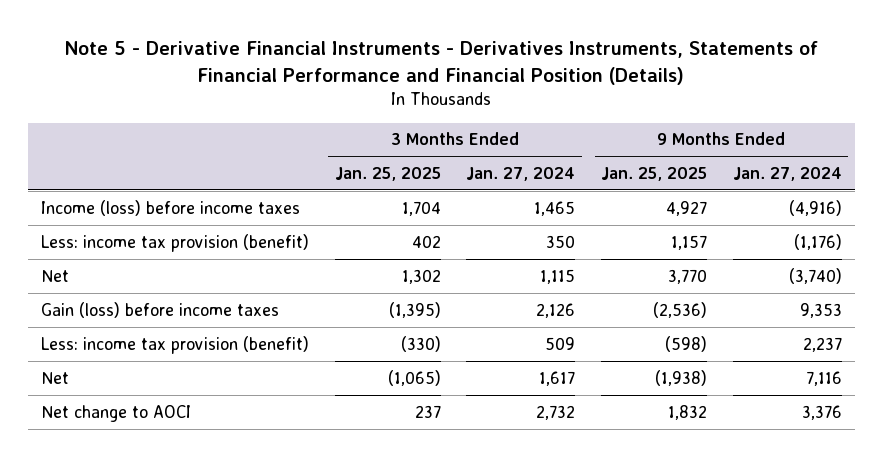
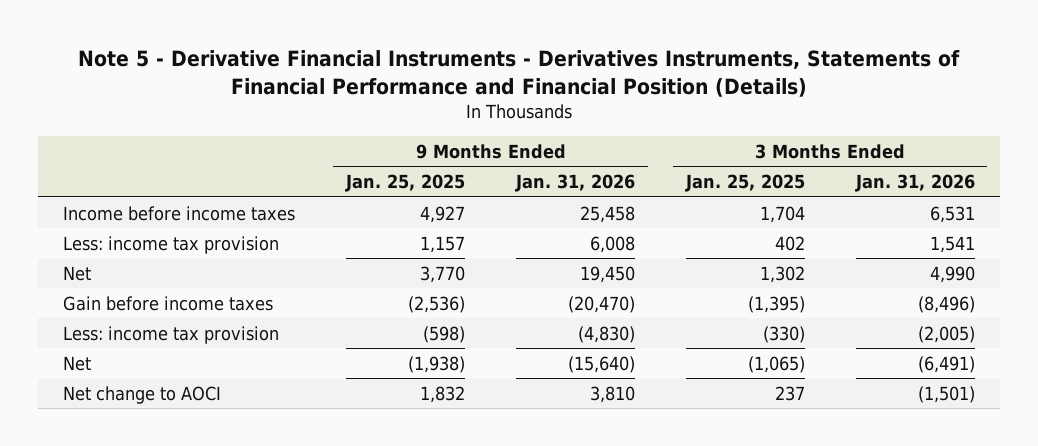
- | 3 Months Ended Jan. 25, 2025 | 3 Months Ended Jan. 27, 2024 | 9 Months Ended Jan. 25, 2025 | 9 Months Ended Jan. 27, 2024
+ | 9 Months Ended Jan. 25, 2025 | 9 Months Ended Jan. 31, 2026 | 3 Months Ended Jan. 25, 2025 | 3 Months Ended Jan. 31, 2026
- Income (loss) before income taxes | 1,704 | 1,465 | 4,927 | (4,916)
- Less: income tax provision (benefit) | 402 | 350 | 1,157 | (1,176)
+ Income before income taxes | 4,927 | 25,458 | 1,704 | 6,531
+ Less: income tax provision | 1,157 | 6,008 | 402 | 1,541
- Gain (loss) before income taxes | (1,395) | 2,126 | (2,536) | 9,353
- Less: income tax provision (benefit) | (330) | 509 | (598) | 2,237
+ Gain before income taxes | (2,536) | (20,470) | (1,395) | (8,496)
+ Less: income tax provision | (598) | (4,830) | (330) | (2,005)

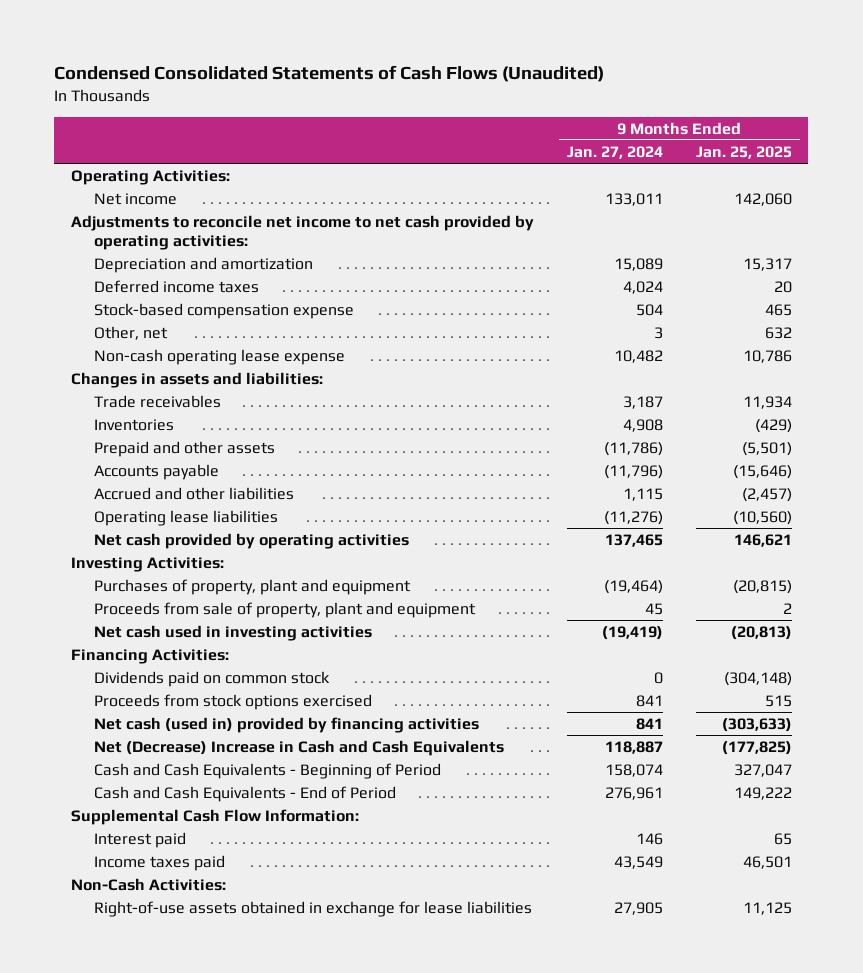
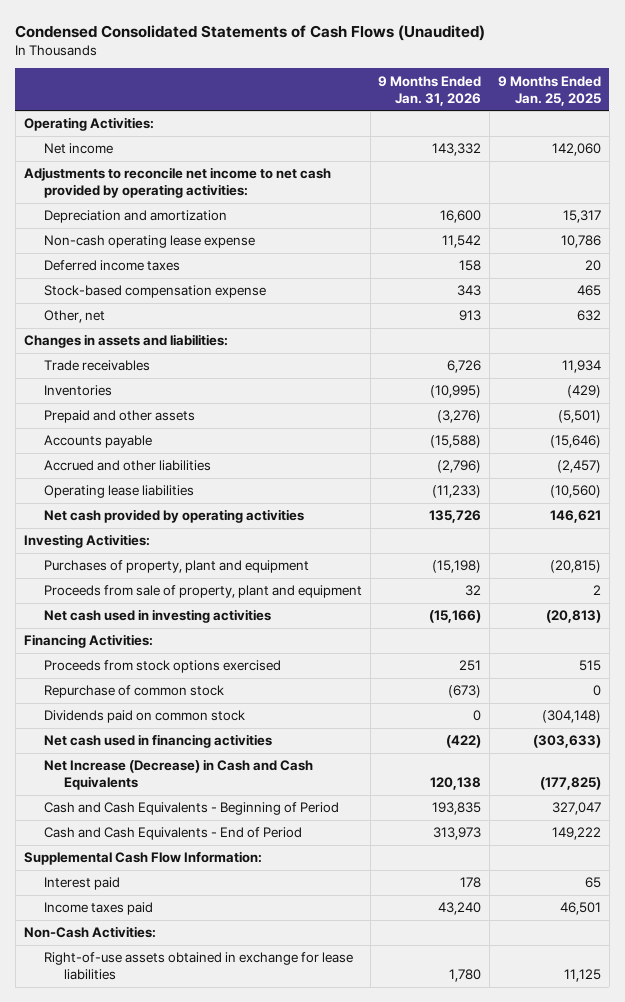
- | 9 Months Ended Jan. 27, 2024 | 9 Months Ended Jan. 25, 2025
+ | 9 Months Ended Jan. 31, 2026 | 9 Months Ended Jan. 25, 2025
moved up: Non-cash operating lease expense | 11,542 | 10,786
- Net cash (used in) provided by financing activities | 841 | (303,633)
- Net (Decrease) Increase in Cash and Cash Equivalents | 118,887 | (177,825)
+ Repurchase of common stock | (673) | 0
moved down: Dividends paid on common stock | 0 | (304,148)
+ Net cash used in financing activities | (422) | (303,633)
+ Net Increase (Decrease) in Cash and Cash Equivalents | 120,138 | (177,825)

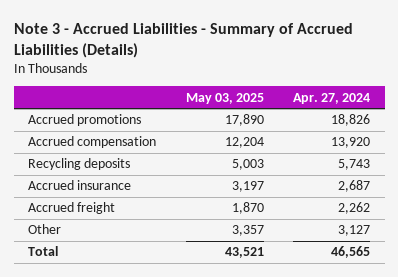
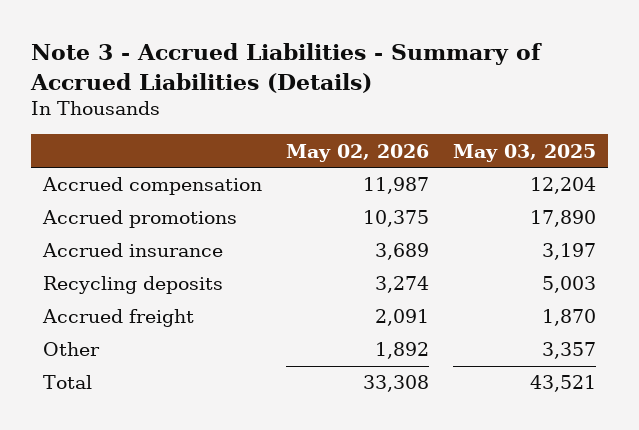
- | May 03, 2025 | Apr. 27, 2024
+ | May 02, 2026 | May 03, 2025
moved down: Accrued promotions | 10,375 | 17,890
moved down: Recycling deposits | 3,274 | 5,003

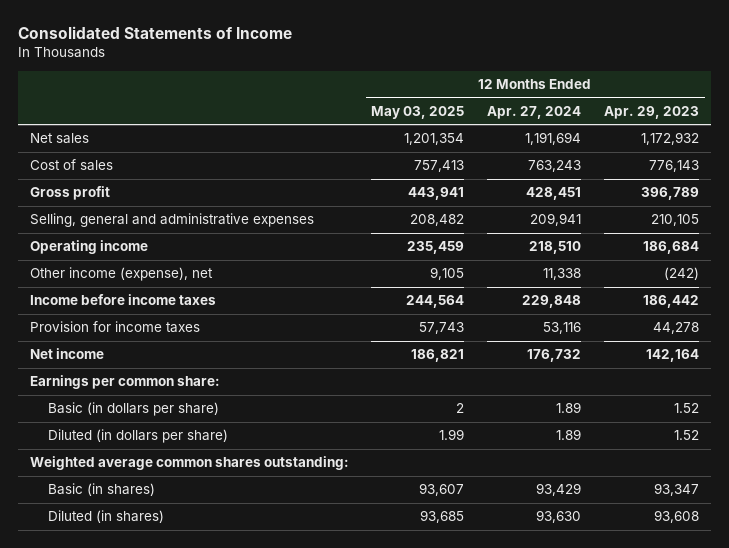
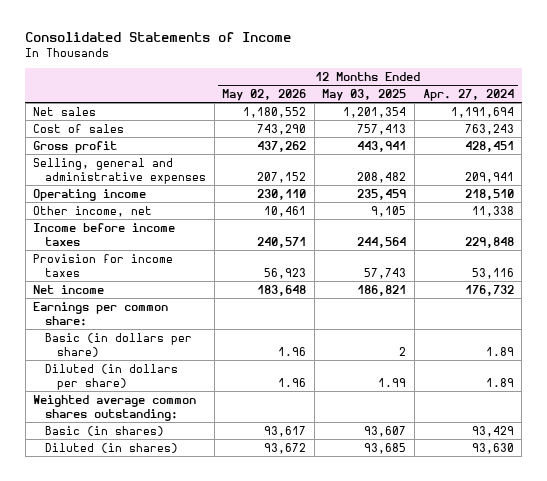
- | 12 Months Ended May 03, 2025 | 12 Months Ended Apr. 27, 2024 | 12 Months Ended Apr. 29, 2023
+ | 12 Months Ended May 02, 2026 | 12 Months Ended May 03, 2025 | 12 Months Ended Apr. 27, 2024
- Other income (expense), net | 9,105 | 11,338 | (242)
+ Other income, net | 10,461 | 9,105 | 11,338

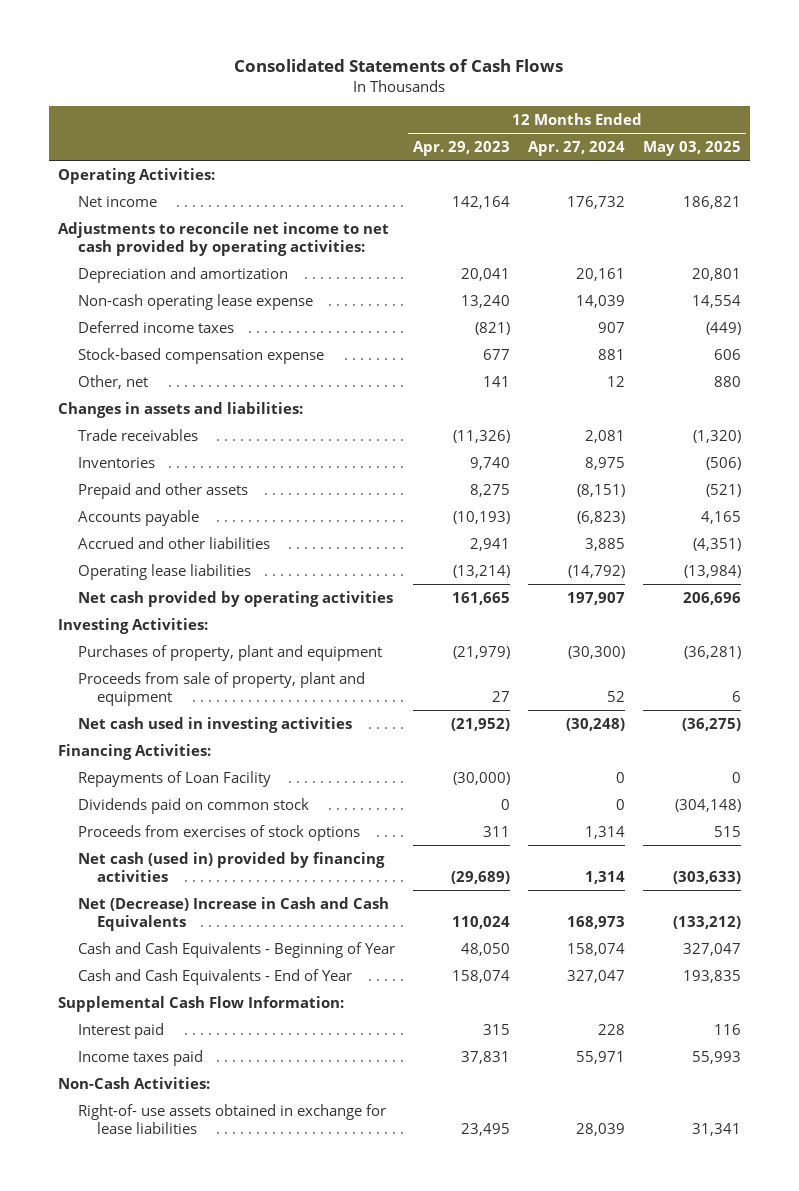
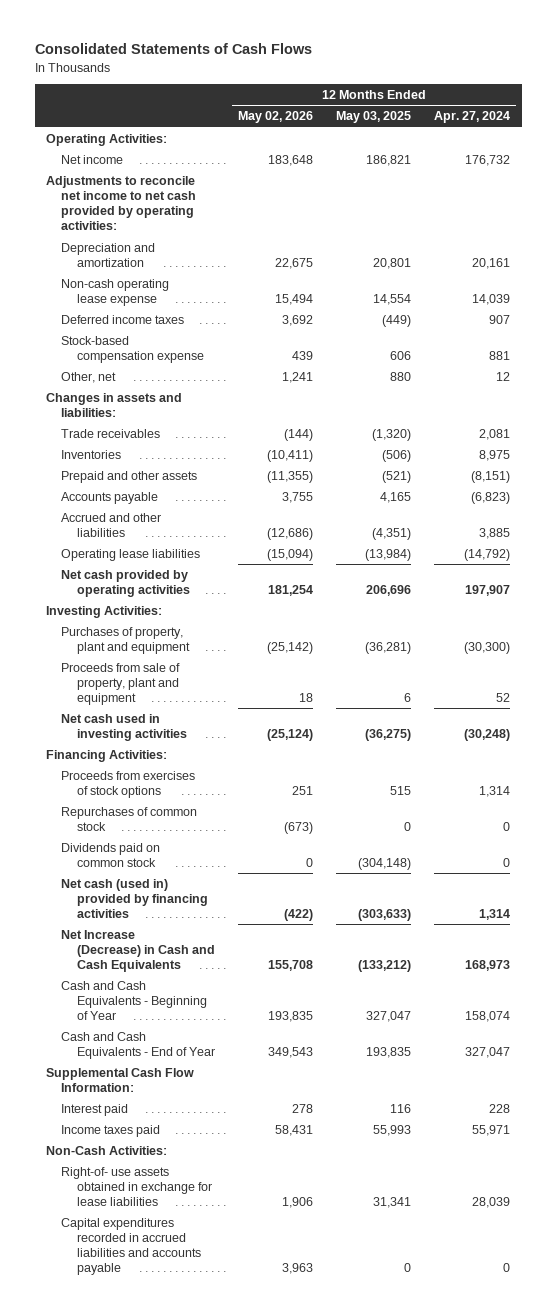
- | 12 Months Ended Apr. 29, 2023 | 12 Months Ended Apr. 27, 2024 | 12 Months Ended May 03, 2025
+ | 12 Months Ended May 02, 2026 | 12 Months Ended May 03, 2025 | 12 Months Ended Apr. 27, 2024
- Repayments of Loan Facility | (30,000) | 0 | 0
+ Repurchases of common stock | (673) | 0 | 0
moved down: Dividends paid on common stock | 0 | (304,148) | 0
- Net (Decrease) Increase in Cash and Cash Equivalents | 110,024 | 168,973 | (133,212)
+ Net Increase (Decrease) in Cash and Cash Equivalents | 155,708 | (133,212) | 168,973
+ Capital expenditures recorded in accrued liabilities and accounts payable | 3,963 | 0 | 0

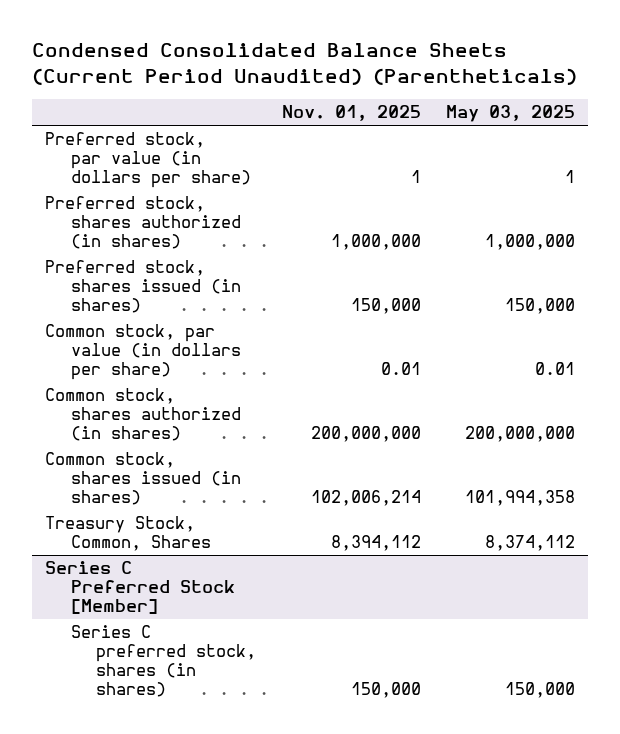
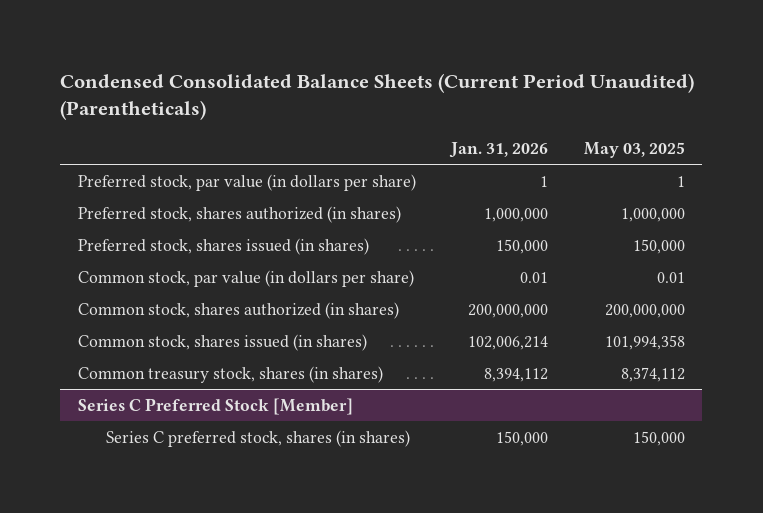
- | Nov. 01, 2025 | May 03, 2025
+ | Jan. 31, 2026 | May 03, 2025
- Treasury Stock, Common, Shares | 8,394,112 | 8,374,112
+ Common treasury stock, shares (in shares) | 8,394,112 | 8,374,112

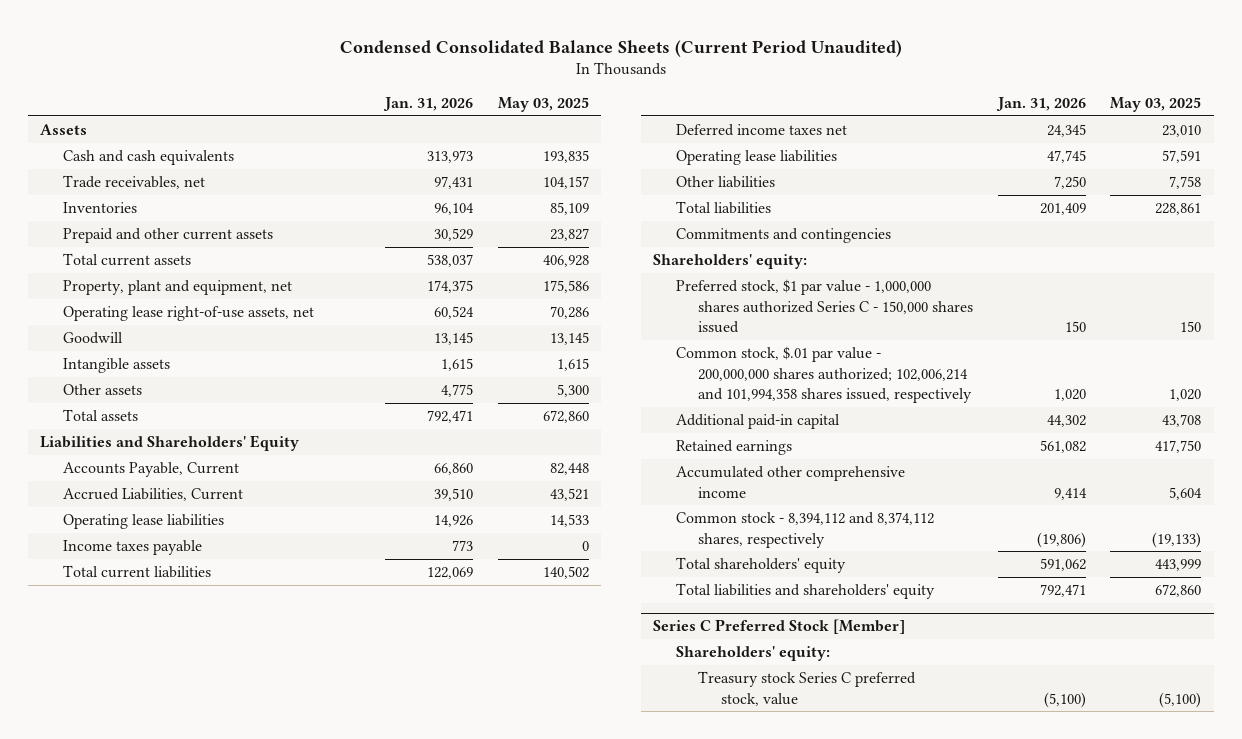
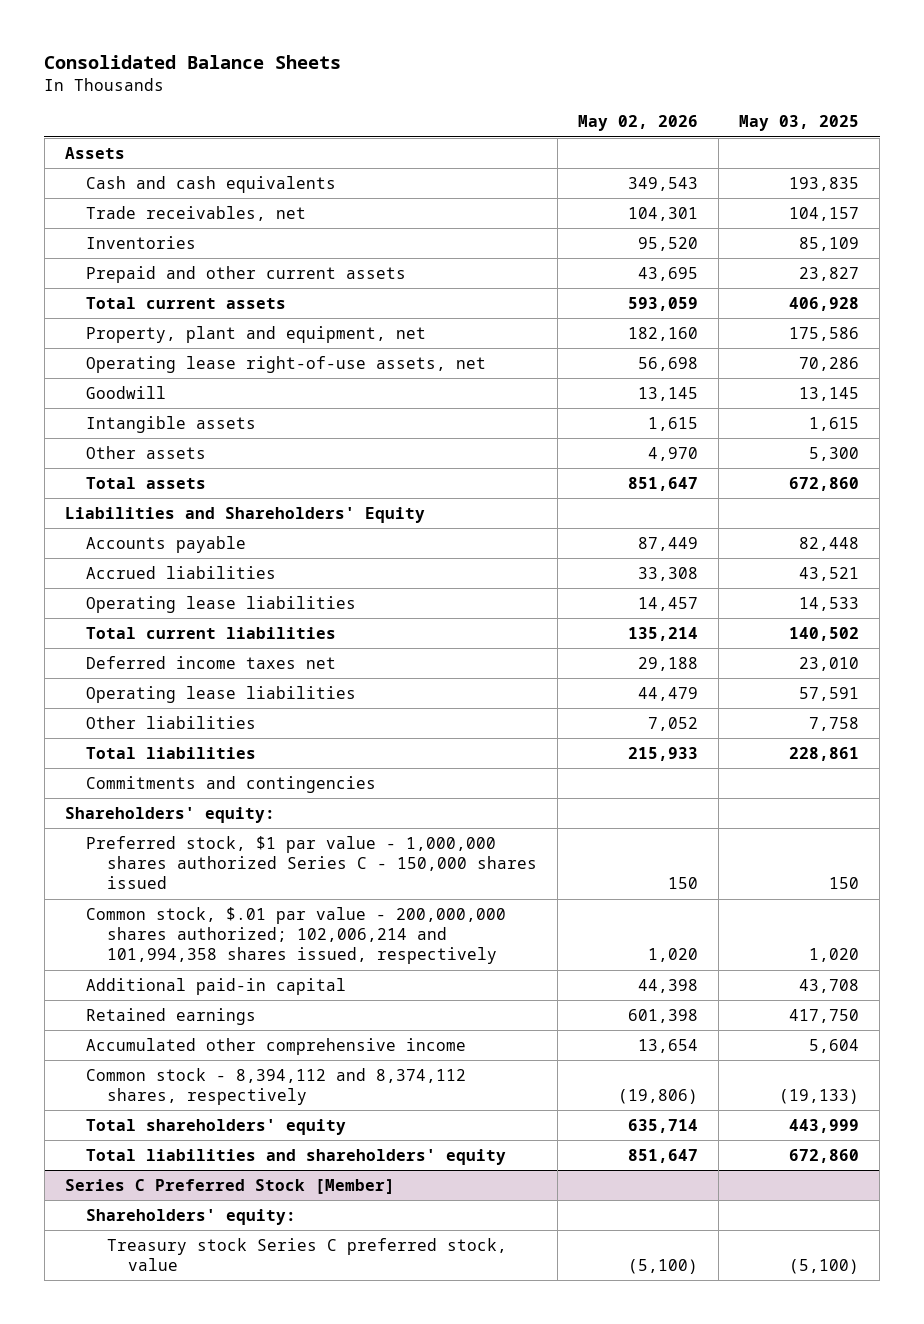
- Condensed Consolidated Balance Sheets (Current Period Unaudited)
+ Consolidated Balance Sheets
- | Jan. 31, 2026 | May 03, 2025
+ | May 02, 2026 | May 03, 2025
- Accounts Payable, Current | 66,860 | 82,448
- Accrued Liabilities, Current | 39,510 | 43,521
+ Accounts payable | 87,449 | 82,448
+ Accrued liabilities | 33,308 | 43,521
- Income taxes payable | 773 | 0

